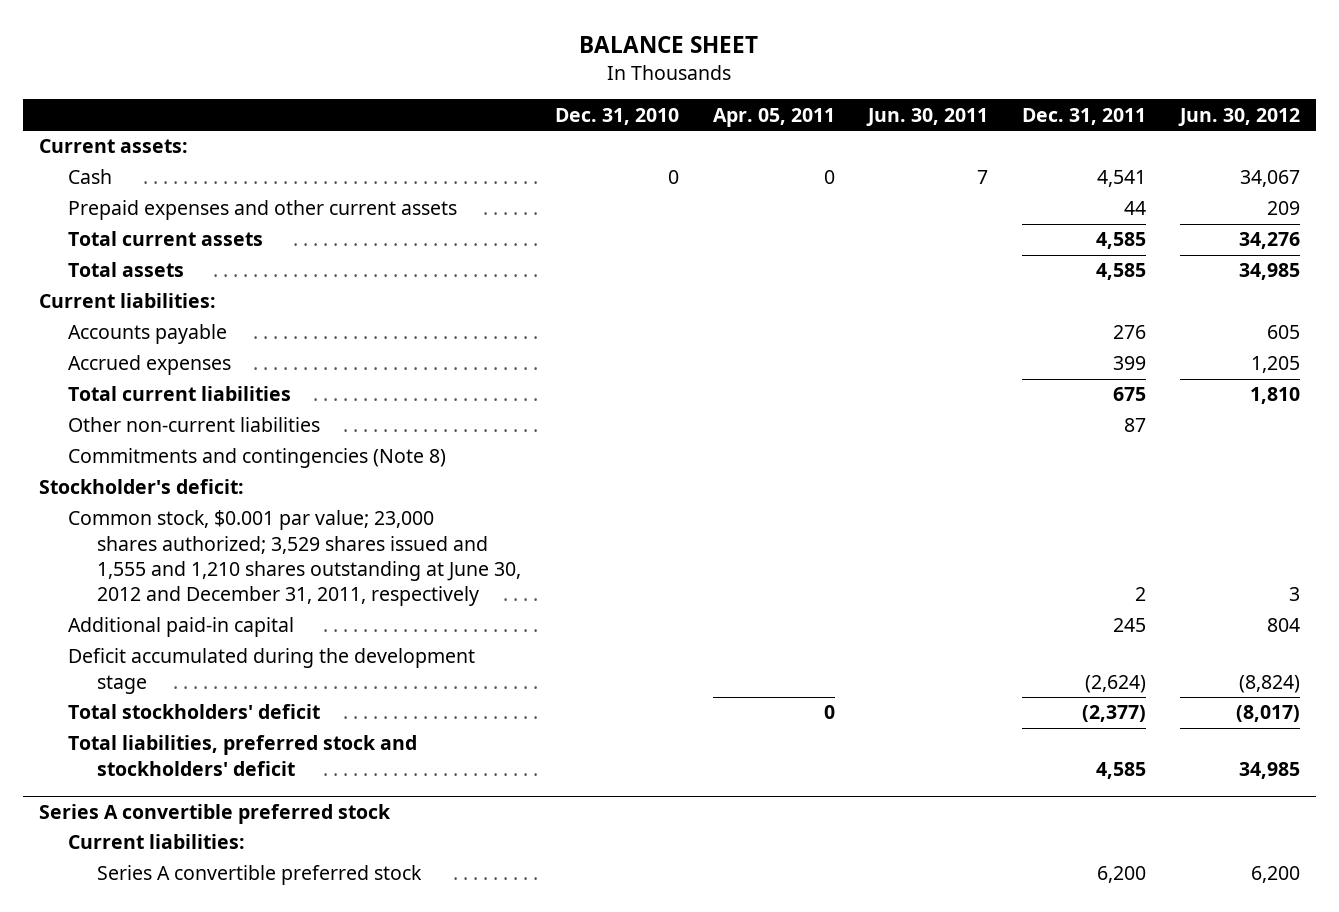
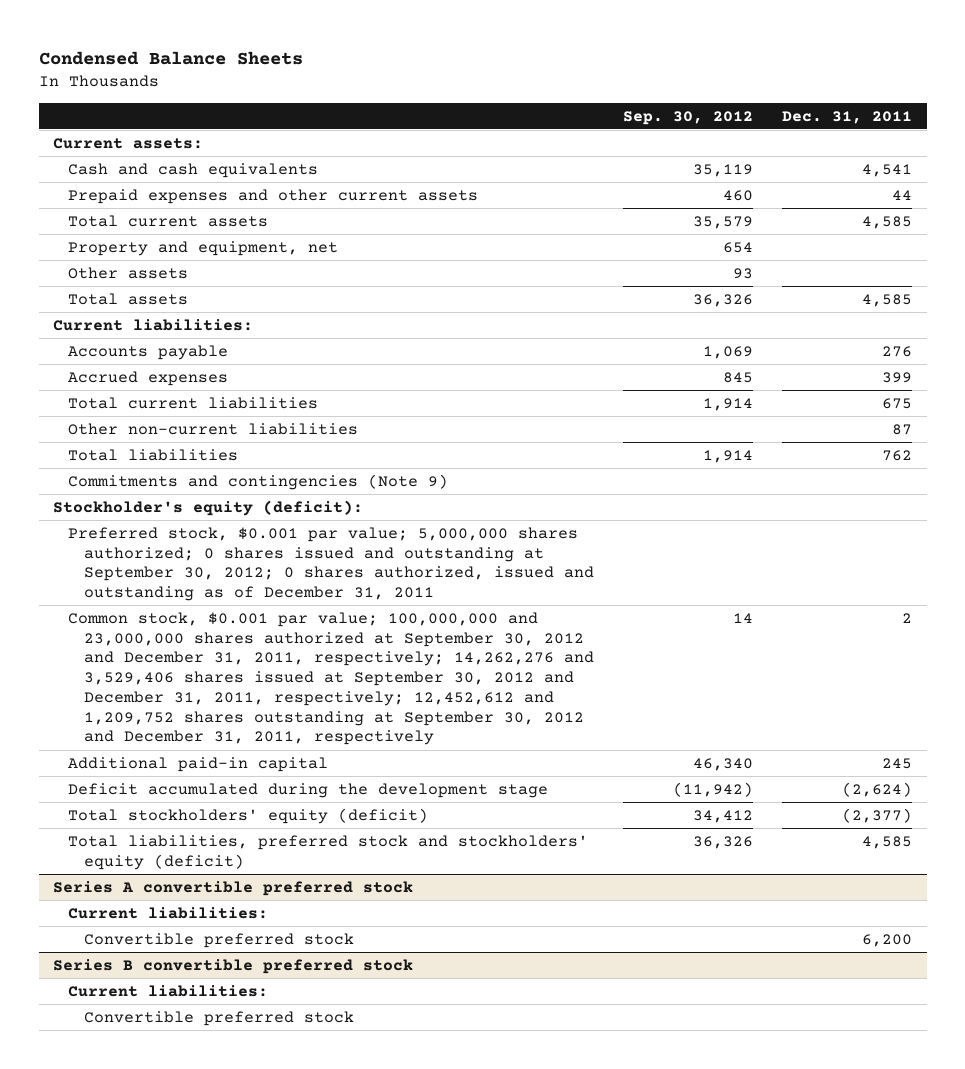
- BALANCE SHEET
+ Condensed Balance Sheets
- | Dec. 31, 2010 | Apr. 05, 2011 | Jun. 30, 2011 | Dec. 31, 2011 | Jun. 30, 2012
+ | Sep. 30, 2012 | Dec. 31, 2011
- Cash | 0 | 0 | 7 | 4,541 | 34,067
+ Cash and cash equivalents | 35,119 | 4,541
+ Property and equipment, net | 654 |
+ Other assets | 93 |
- Commitments and contingencies (Note 8)
- Stockholder's deficit:
- Common stock, $0.001 par value; 23,000 shares authorized; 3,529 shares issued and 1,555 and 1,210 shares outstanding at June 30, 2012 and December 31, 2011, respectively | | | | 2 | 3
+ Total liabilities | 1,914 | 762
+ Commitments and contingencies (Note 9)
+ Stockholder's equity (deficit):
+ Preferred stock, $0.001 par value; 5,000,000 shares authorized; 0 shares issued and outstanding at September 30, 2012; 0 shares authorized, issued and outstanding as of December 31, 2011
+ Common stock, $0.001 par value; 100,000,000 and 23,000,000 shares authorized at September 30, 2012 and December 31, 2011, respectively; 14,262,276 and 3,529,406 shares issued at September 30, 2012 and December 31, 2011, respectively; 12,452,612 and 1,209,752 shares outstanding at September 30, 2012 and December 31, 2011, respectively | 14 | 2
- Total stockholders' deficit | | 0 | | (2,377) | (8,017)
- Total liabilities, preferred stock and stockholders' deficit | | | | 4,585 | 34,985
+ Total stockholders' equity (deficit) | 34,412 | (2,377)
+ Total liabilities, preferred stock and stockholders' equity (deficit) | 36,326 | 4,585
@ Series A convertible preferred stock
- Series A convertible preferred stock | | | | 6,200 | 6,200
+ Convertible preferred stock | | 6,200
+ Series B convertible preferred stock
+ Current liabilities:
+ Convertible preferred stock

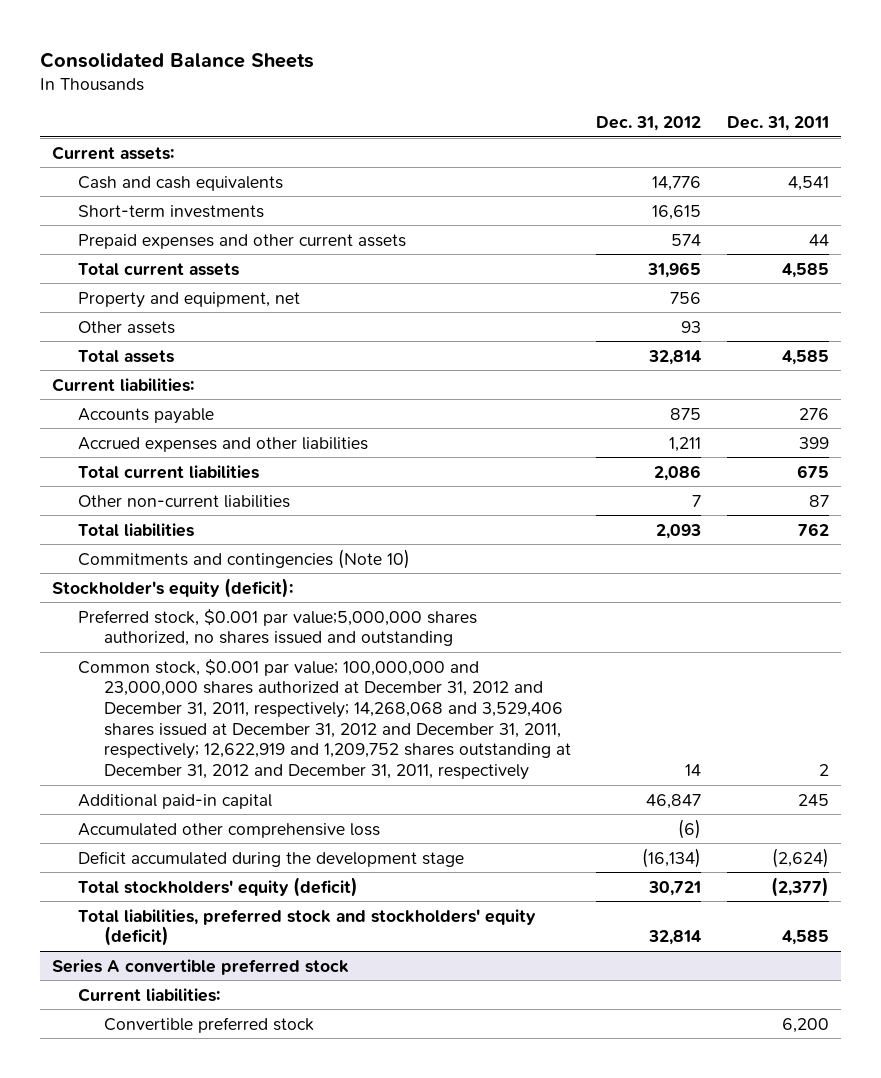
- Condensed Balance Sheets
+ Consolidated Balance Sheets
- | Sep. 30, 2012 | Dec. 31, 2011
+ | Dec. 31, 2012 | Dec. 31, 2011
+ Short-term investments | 16,615 |
- Accrued expenses | 845 | 399
+ Accrued expenses and other liabilities | 1,211 | 399
- Commitments and contingencies (Note 9)
+ Commitments and contingencies (Note 10)
- Preferred stock, $0.001 par value; 5,000,000 shares authorized; 0 shares issued and outstanding at September 30, 2012; 0 shares authorized, issued and outstanding as of December 31, 2011
- Common stock, $0.001 par value; 100,000,000 and 23,000,000 shares authorized at September 30, 2012 and December 31, 2011, respectively; 14,262,276 and 3,529,406 shares issued at September 30, 2012 and December 31, 2011, respectively; 12,452,612 and 1,209,752 shares outstanding at September 30, 2012 and December 31, 2011, respectively | 14 | 2
+ Preferred stock, $0.001 par value;5,000,000 shares authorized, no shares issued and outstanding
+ Common stock, $0.001 par value; 100,000,000 and 23,000,000 shares authorized at December 31, 2012 and December 31, 2011, respectively; 14,268,068 and 3,529,406 shares issued at December 31, 2012 and December 31, 2011, respectively; 12,622,919 and 1,209,752 shares outstanding at December 31, 2012 and December 31, 2011, respectively | 14 | 2
+ Accumulated other comprehensive loss | (6) |
- Series B convertible preferred stock
- Current liabilities:
- Convertible preferred stock

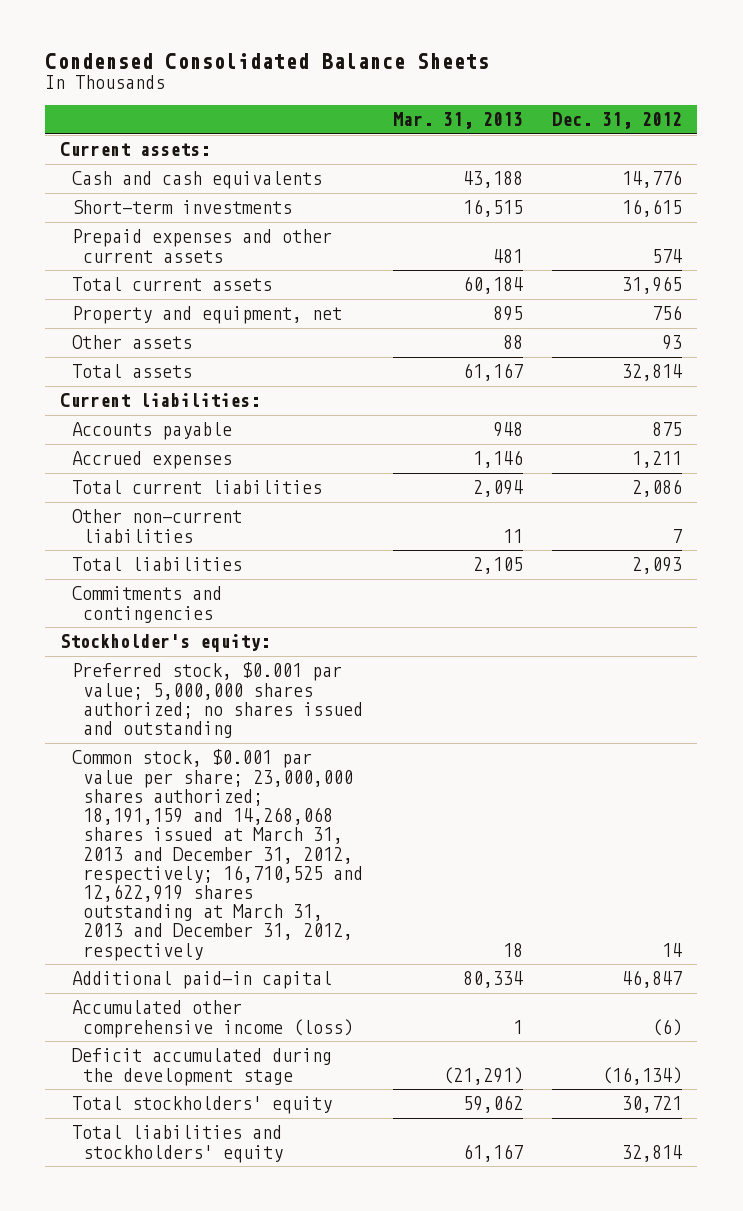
- Consolidated Balance Sheets
+ Condensed Consolidated Balance Sheets
- | Dec. 31, 2012 | Dec. 31, 2011
+ | Mar. 31, 2013 | Dec. 31, 2012
- Accrued expenses and other liabilities | 1,211 | 399
+ Accrued expenses | 1,146 | 1,211
- Commitments and contingencies (Note 10)
- Stockholder's equity (deficit):
- Preferred stock, $0.001 par value;5,000,000 shares authorized, no shares issued and outstanding
- Common stock, $0.001 par value; 100,000,000 and 23,000,000 shares authorized at December 31, 2012 and December 31, 2011, respectively; 14,268,068 and 3,529,406 shares issued at December 31, 2012 and December 31, 2011, respectively; 12,622,919 and 1,209,752 shares outstanding at December 31, 2012 and December 31, 2011, respectively | 14 | 2
+ Commitments and contingencies
+ Stockholder's equity:
+ Preferred stock, $0.001 par value; 5,000,000 shares authorized; no shares issued and outstanding
+ Common stock, $0.001 par value per share; 23,000,000 shares authorized; 18,191,159 and 14,268,068 shares issued at March 31, 2013 and December 31, 2012, respectively; 16,710,525 and 12,622,919 shares outstanding at March 31, 2013 and December 31, 2012, respectively | 18 | 14
- Accumulated other comprehensive loss | (6) |
+ Accumulated other comprehensive income (loss) | 1 | (6)
- Total stockholders' equity (deficit) | 30,721 | (2,377)
- Total liabilities, preferred stock and stockholders' equity (deficit) | 32,814 | 4,585
- Series A convertible preferred stock
- Current liabilities:
- Convertible preferred stock | | 6,200
+ Total stockholders' equity | 59,062 | 30,721
+ Total liabilities and stockholders' equity | 61,167 | 32,814

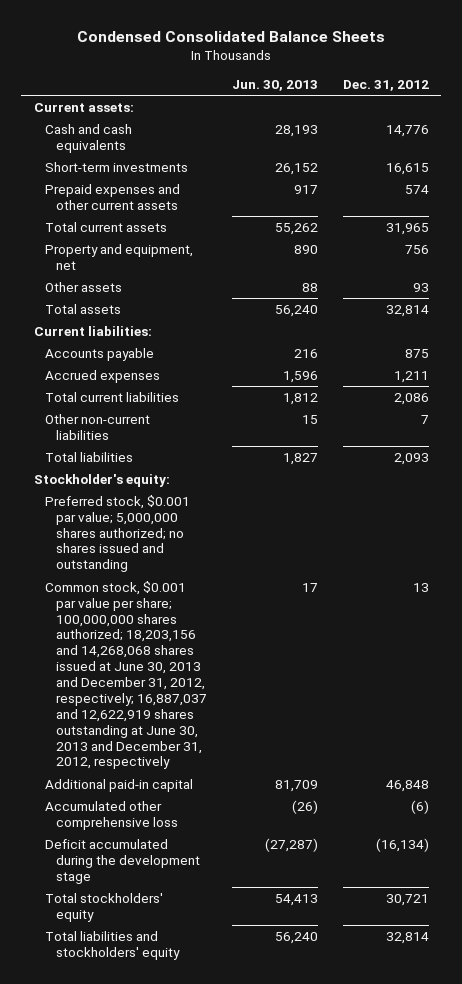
- | Mar. 31, 2013 | Dec. 31, 2012
+ | Jun. 30, 2013 | Dec. 31, 2012
- Commitments and contingencies
- Common stock, $0.001 par value per share; 23,000,000 shares authorized; 18,191,159 and 14,268,068 shares issued at March 31, 2013 and December 31, 2012, respectively; 16,710,525 and 12,622,919 shares outstanding at March 31, 2013 and December 31, 2012, respectively | 18 | 14
- Additional paid-in capital | 80,334 | 46,847
- Accumulated other comprehensive income (loss) | 1 | (6)
+ Common stock, $0.001 par value per share; 100,000,000 shares authorized; 18,203,156 and 14,268,068 shares issued at June 30, 2013 and December 31, 2012, respectively; 16,887,037 and 12,622,919 shares outstanding at June 30, 2013 and December 31, 2012, respectively | 17 | 13
+ Additional paid-in capital | 81,709 | 46,848
+ Accumulated other comprehensive loss | (26) | (6)

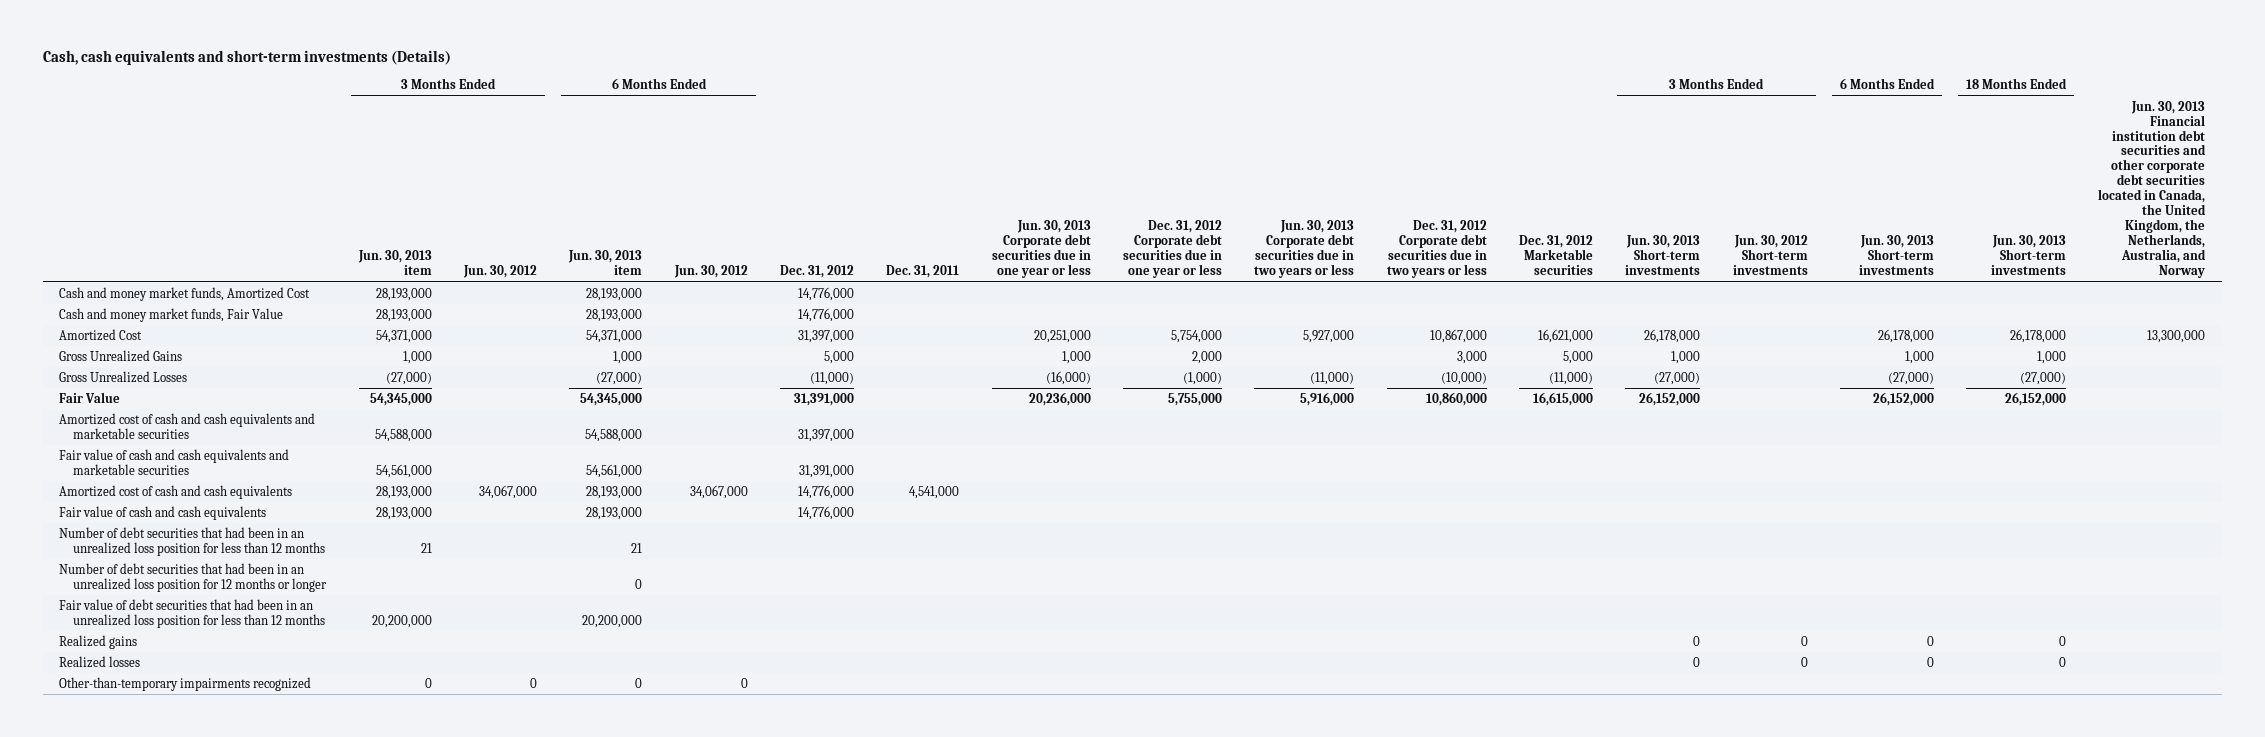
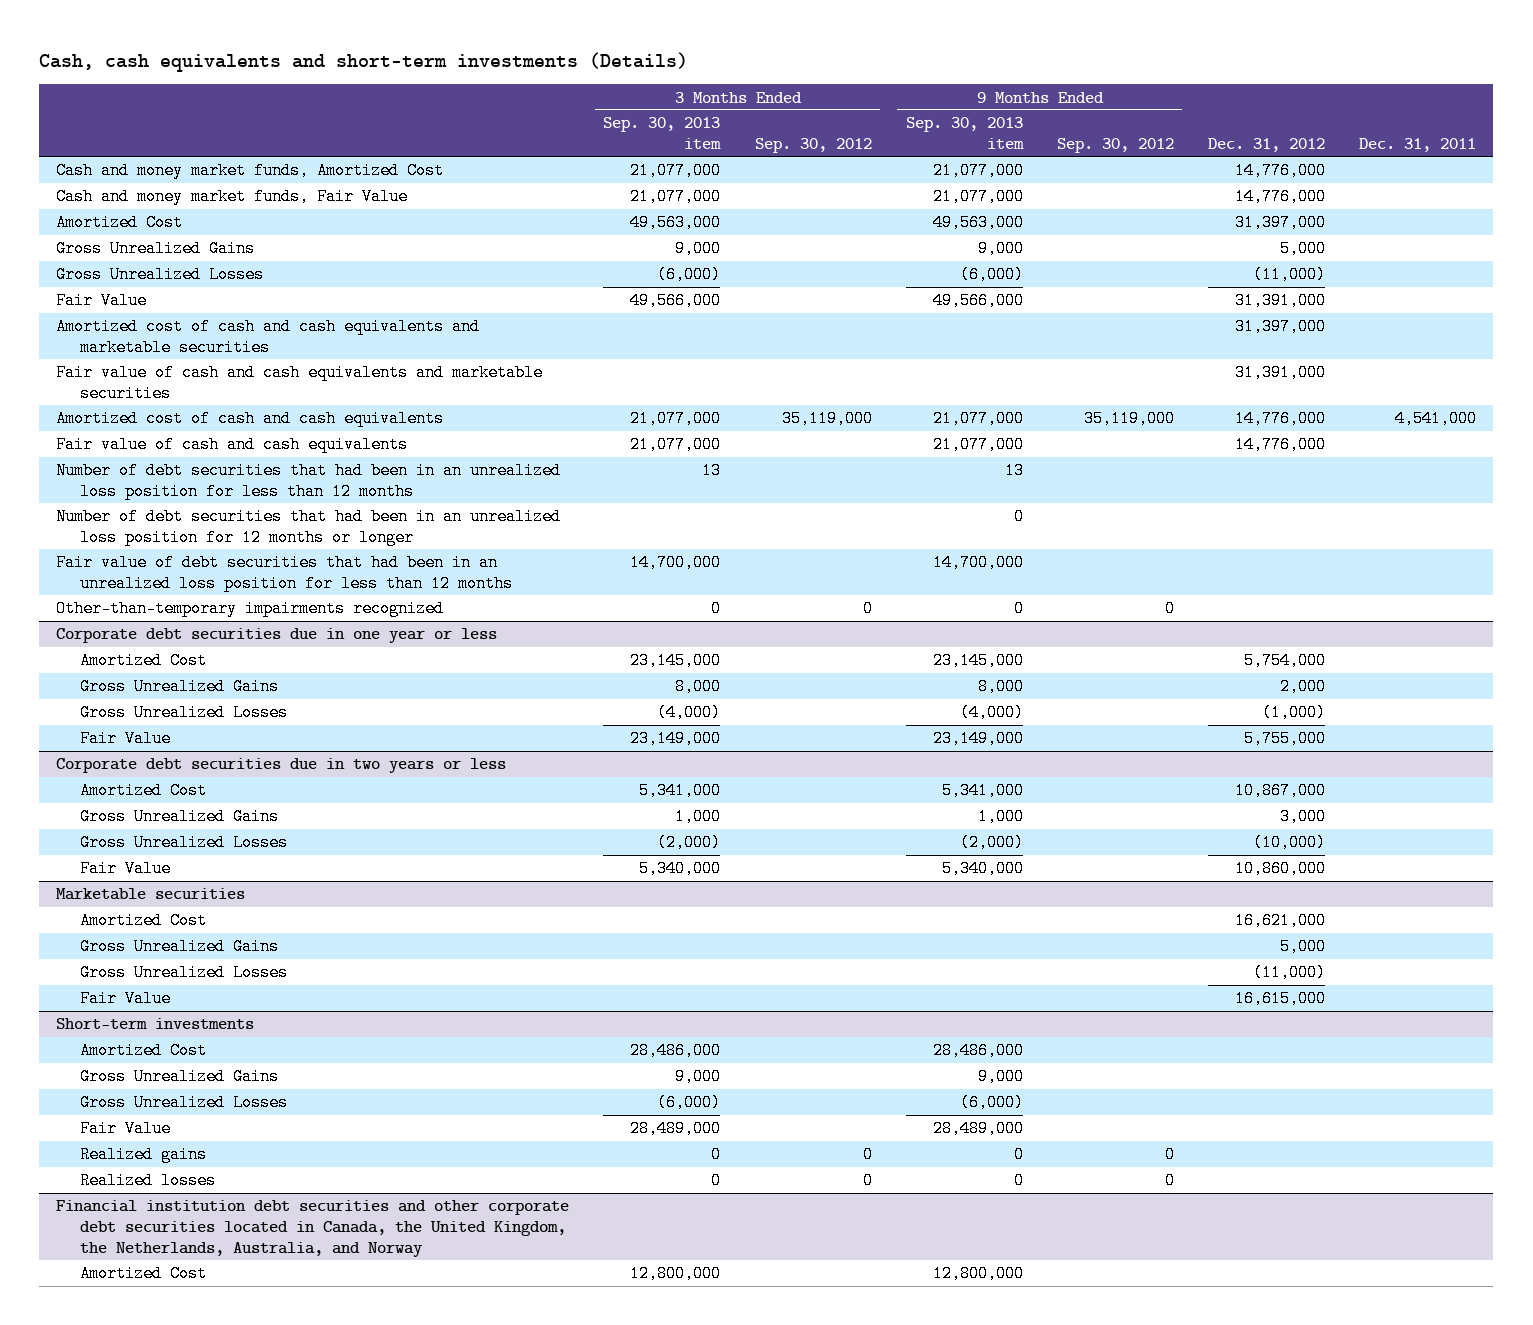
- | 3 Months Ended Jun. 30, 2013 item | 3 Months Ended Jun. 30, 2012 | 6 Months Ended Jun. 30, 2013 item | 6 Months Ended Jun. 30, 2012 | Dec. 31, 2012 | Dec. 31, 2011 | Jun. 30, 2013 Corporate debt securities due in one year or less | Dec. 31, 2012 Corporate debt securities due in one year or less | Jun. 30, 2013 Corporate debt securities due in two years or less | Dec. 31, 2012 Corporate debt securities due in two years or less | Dec. 31, 2012 Marketable securities | 3 Months Ended Jun. 30, 2013 Short-term investments | 3 Months Ended Jun. 30, 2012 Short-term investments | 6 Months Ended Jun. 30, 2013 Short-term investments | 18 Months Ended Jun. 30, 2013 Short-term investments | Jun. 30, 2013 Financial institution debt securities and other corporate debt securities located in Canada, the United Kingdom, the Netherlands, Australia, and Norway
+ | 3 Months Ended Sep. 30, 2013 item | 3 Months Ended Sep. 30, 2012 | 9 Months Ended Sep. 30, 2013 item | 9 Months Ended Sep. 30, 2012 | Dec. 31, 2012 | Dec. 31, 2011
moved up: Other-than-temporary impairments recognized | 0 | 0 | 0 | 0 | |
+ Corporate debt securities due in one year or less
+ Amortized Cost | 23,145,000 | | 23,145,000 | | 5,754,000 |
+ Gross Unrealized Gains | 8,000 | | 8,000 | | 2,000 |
+ Gross Unrealized Losses | (4,000) | | (4,000) | | (1,000) |
+ Fair Value | 23,149,000 | | 23,149,000 | | 5,755,000 |
+ Corporate debt securities due in two years or less
+ Amortized Cost | 5,341,000 | | 5,341,000 | | 10,867,000 |
+ Gross Unrealized Gains | 1,000 | | 1,000 | | 3,000 |
+ Gross Unrealized Losses | (2,000) | | (2,000) | | (10,000) |
+ Fair Value | 5,340,000 | | 5,340,000 | | 10,860,000 |
+ Marketable securities
+ Amortized Cost | | | | | 16,621,000 |
+ Gross Unrealized Gains | | | | | 5,000 |
+ Gross Unrealized Losses | | | | | (11,000) |
+ Fair Value | | | | | 16,615,000 |
+ Short-term investments
+ Amortized Cost | 28,486,000 | | 28,486,000 | | |
+ Gross Unrealized Gains | 9,000 | | 9,000 | | |
+ Gross Unrealized Losses | (6,000) | | (6,000) | | |
+ Fair Value | 28,489,000 | | 28,489,000 | | |
+ Financial institution debt securities and other corporate debt securities located in Canada, the United Kingdom, the Netherlands, Australia, and Norway
+ Amortized Cost | 12,800,000 | | 12,800,000 | | |

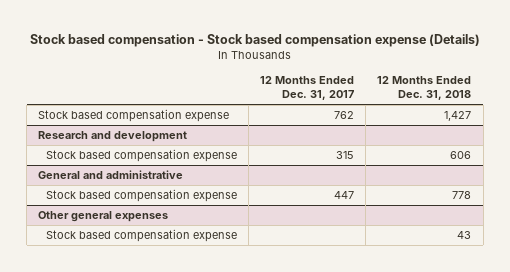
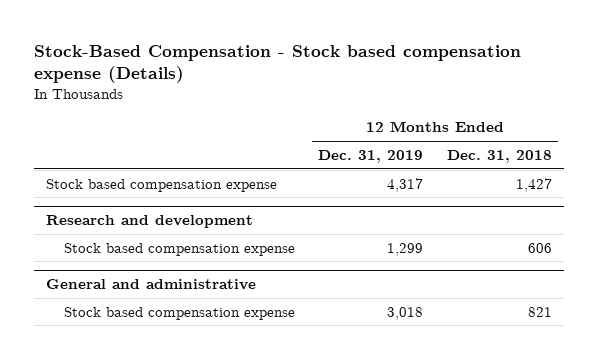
- Stock based compensation - Stock based compensation expense (Details)
+ Stock-Based Compensation - Stock based compensation expense (Details)
- | 12 Months Ended Dec. 31, 2017 | 12 Months Ended Dec. 31, 2018
+ | 12 Months Ended Dec. 31, 2019 | 12 Months Ended Dec. 31, 2018
@ General and administrative
- Stock based compensation expense | 447 | 778
- Other general expenses
- Stock based compensation expense | | 43
@ General and administrative
+ Stock based compensation expense | 3,018 | 821

